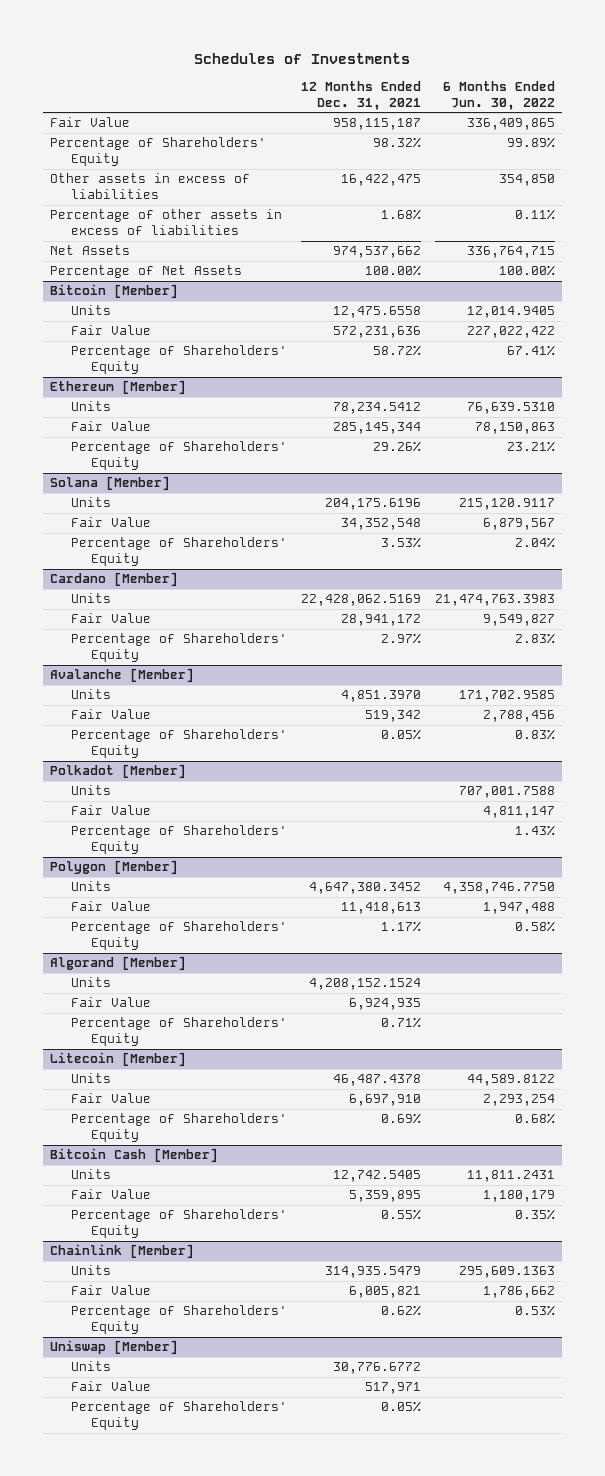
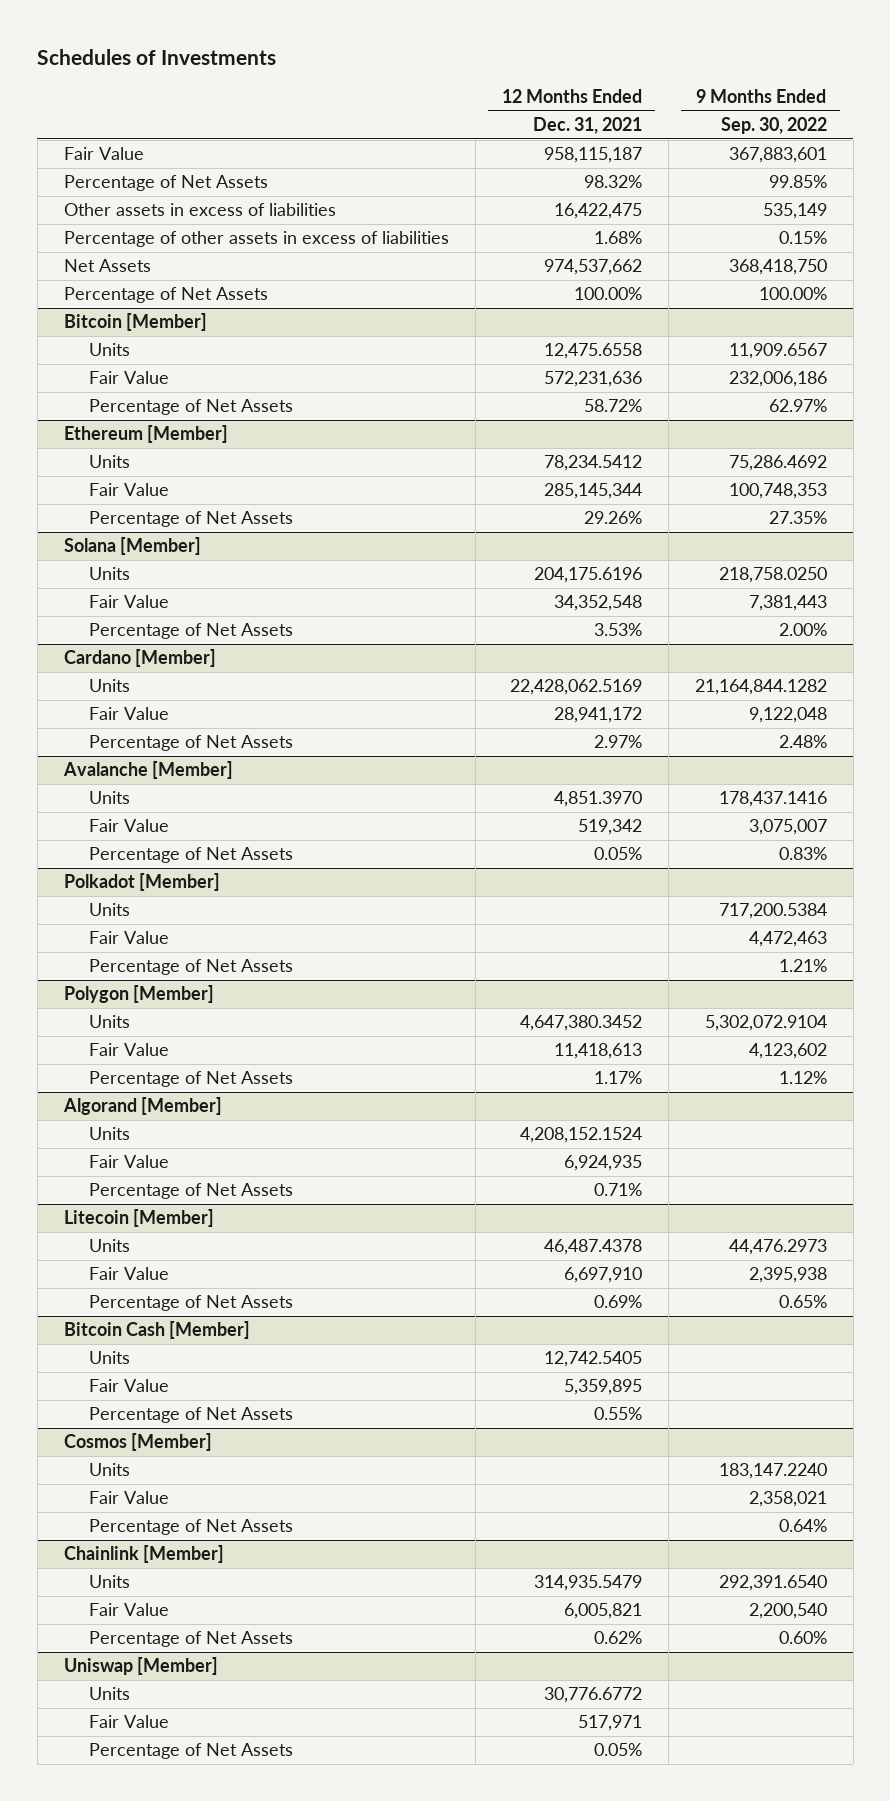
- | 12 Months Ended Dec. 31, 2021 | 6 Months Ended Jun. 30, 2022
+ | 12 Months Ended Dec. 31, 2021 | 9 Months Ended Sep. 30, 2022
- Percentage of Shareholders' Equity | 98.32% | 99.89%
+ Percentage of Net Assets | 98.32% | 99.85%
@ Bitcoin [Member]
- Percentage of Shareholders' Equity | 58.72% | 67.41%
+ Percentage of Net Assets | 58.72% | 62.97%
@ Ethereum [Member]
- Percentage of Shareholders' Equity | 29.26% | 23.21%
+ Percentage of Net Assets | 29.26% | 27.35%
@ Solana [Member]
- Percentage of Shareholders' Equity | 3.53% | 2.04%
+ Percentage of Net Assets | 3.53% | 2.00%
@ Cardano [Member]
- Percentage of Shareholders' Equity | 2.97% | 2.83%
+ Percentage of Net Assets | 2.97% | 2.48%
@ Avalanche [Member]
- Percentage of Shareholders' Equity | 0.05% | 0.83%
+ Percentage of Net Assets | 0.05% | 0.83%
@ Polkadot [Member]
- Percentage of Shareholders' Equity | | 1.43%
+ Percentage of Net Assets | | 1.21%
@ Polygon [Member]
- Percentage of Shareholders' Equity | 1.17% | 0.58%
+ Percentage of Net Assets | 1.17% | 1.12%
@ Algorand [Member]
- Percentage of Shareholders' Equity | 0.71% |
+ Percentage of Net Assets | 0.71% |
@ Litecoin [Member]
- Percentage of Shareholders' Equity | 0.69% | 0.68%
+ Percentage of Net Assets | 0.69% | 0.65%
@ Bitcoin Cash [Member]
- Percentage of Shareholders' Equity | 0.55% | 0.35%
+ Percentage of Net Assets | 0.55% |
+ Cosmos [Member]
+ Units | | 183,147.2240
+ Fair Value | | 2,358,021
+ Percentage of Net Assets | | 0.64%
@ Chainlink [Member]
- Percentage of Shareholders' Equity | 0.62% | 0.53%
+ Percentage of Net Assets | 0.62% | 0.60%
@ Uniswap [Member]
- Percentage of Shareholders' Equity | 0.05% |
+ Percentage of Net Assets | 0.05% |

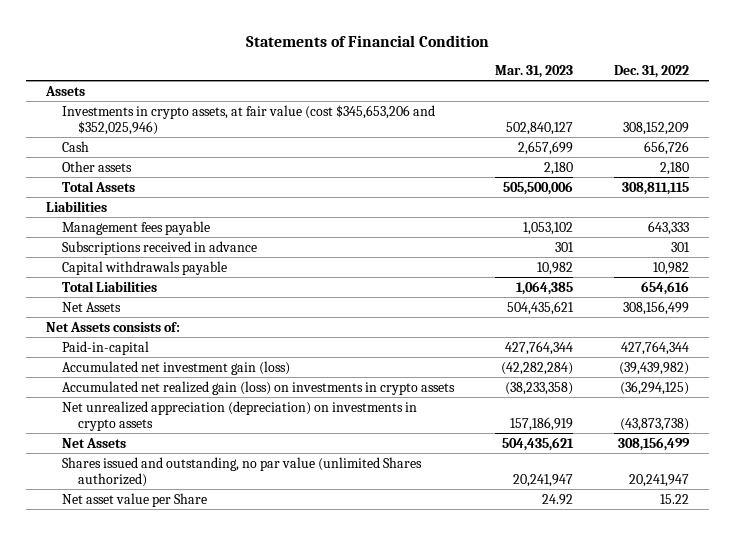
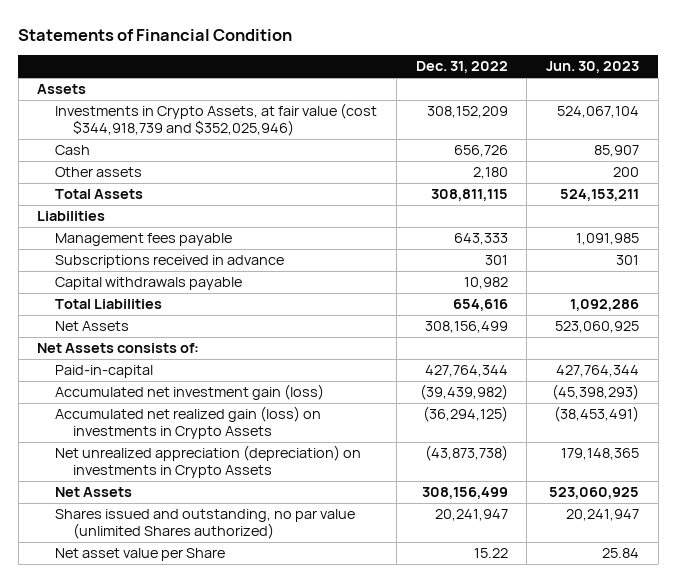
- | Mar. 31, 2023 | Dec. 31, 2022
+ | Dec. 31, 2022 | Jun. 30, 2023
- Investments in crypto assets, at fair value (cost $345,653,206 and $352,025,946) | 502,840,127 | 308,152,209
+ Investments in Crypto Assets, at fair value (cost $344,918,739 and $352,025,946) | 308,152,209 | 524,067,104
- Accumulated net realized gain (loss) on investments in crypto assets | (38,233,358) | (36,294,125)
- Net unrealized appreciation (depreciation) on investments in crypto assets | 157,186,919 | (43,873,738)
+ Accumulated net realized gain (loss) on investments in Crypto Assets | (36,294,125) | (38,453,491)
+ Net unrealized appreciation (depreciation) on investments in Crypto Assets | (43,873,738) | 179,148,365

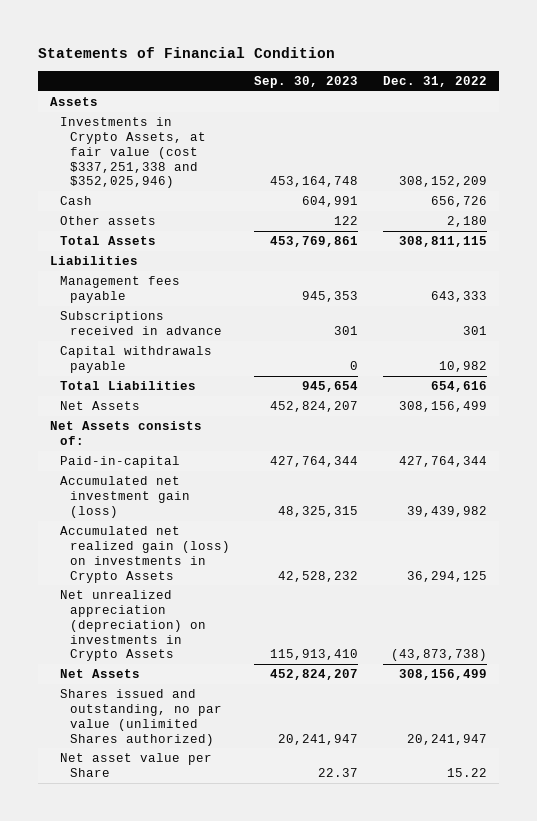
- | Dec. 31, 2022 | Jun. 30, 2023
+ | Sep. 30, 2023 | Dec. 31, 2022
- Investments in Crypto Assets, at fair value (cost $344,918,739 and $352,025,946) | 308,152,209 | 524,067,104
+ Investments in Crypto Assets, at fair value (cost $337,251,338 and $352,025,946) | 453,164,748 | 308,152,209
- Accumulated net investment gain (loss) | (39,439,982) | (45,398,293)
- Accumulated net realized gain (loss) on investments in Crypto Assets | (36,294,125) | (38,453,491)
+ Accumulated net investment gain (loss) | 48,325,315 | 39,439,982
+ Accumulated net realized gain (loss) on investments in Crypto Assets | 42,528,232 | 36,294,125

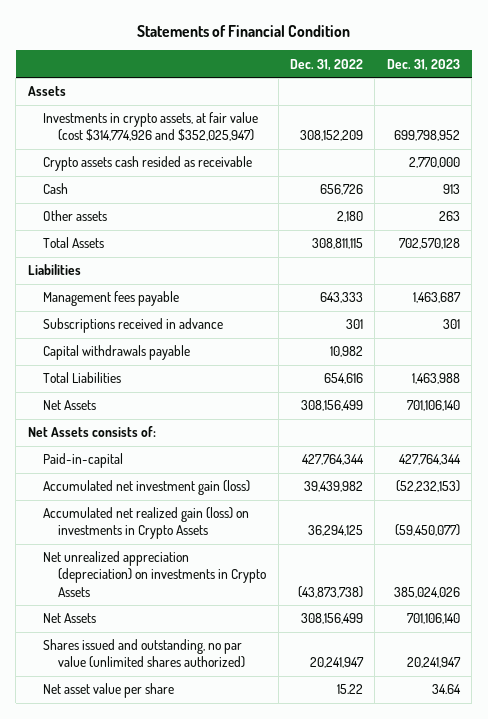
- | Sep. 30, 2023 | Dec. 31, 2022
+ | Dec. 31, 2022 | Dec. 31, 2023
- Investments in Crypto Assets, at fair value (cost $337,251,338 and $352,025,946) | 453,164,748 | 308,152,209
+ Investments in crypto assets, at fair value (cost $314,774,926 and $352,025,947) | 308,152,209 | 699,798,952
+ Crypto assets cash resided as receivable | | 2,770,000
- Shares issued and outstanding, no par value (unlimited Shares authorized) | 20,241,947 | 20,241,947
- Net asset value per Share | 22.37 | 15.22
+ Shares issued and outstanding, no par value (unlimited shares authorized) | 20,241,947 | 20,241,947
+ Net asset value per share | 15.22 | 34.64

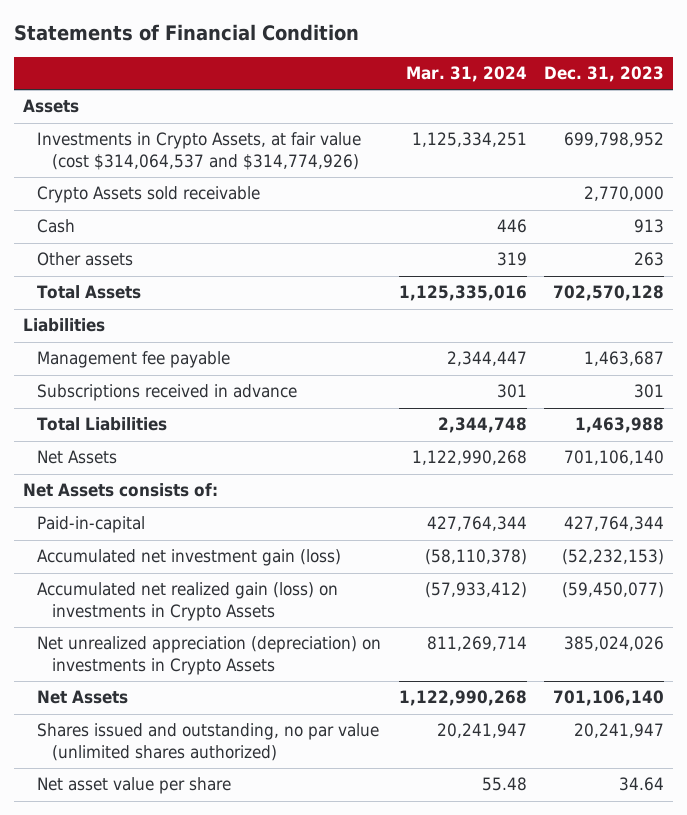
- | Dec. 31, 2022 | Dec. 31, 2023
+ | Mar. 31, 2024 | Dec. 31, 2023
- Investments in crypto assets, at fair value (cost $314,774,926 and $352,025,947) | 308,152,209 | 699,798,952
- Crypto assets cash resided as receivable | | 2,770,000
+ Investments in Crypto Assets, at fair value (cost $314,064,537 and $314,774,926) | 1,125,334,251 | 699,798,952
+ Crypto Assets sold receivable | | 2,770,000
- Management fees payable | 643,333 | 1,463,687
+ Management fee payable | 2,344,447 | 1,463,687
- Capital withdrawals payable | 10,982 |

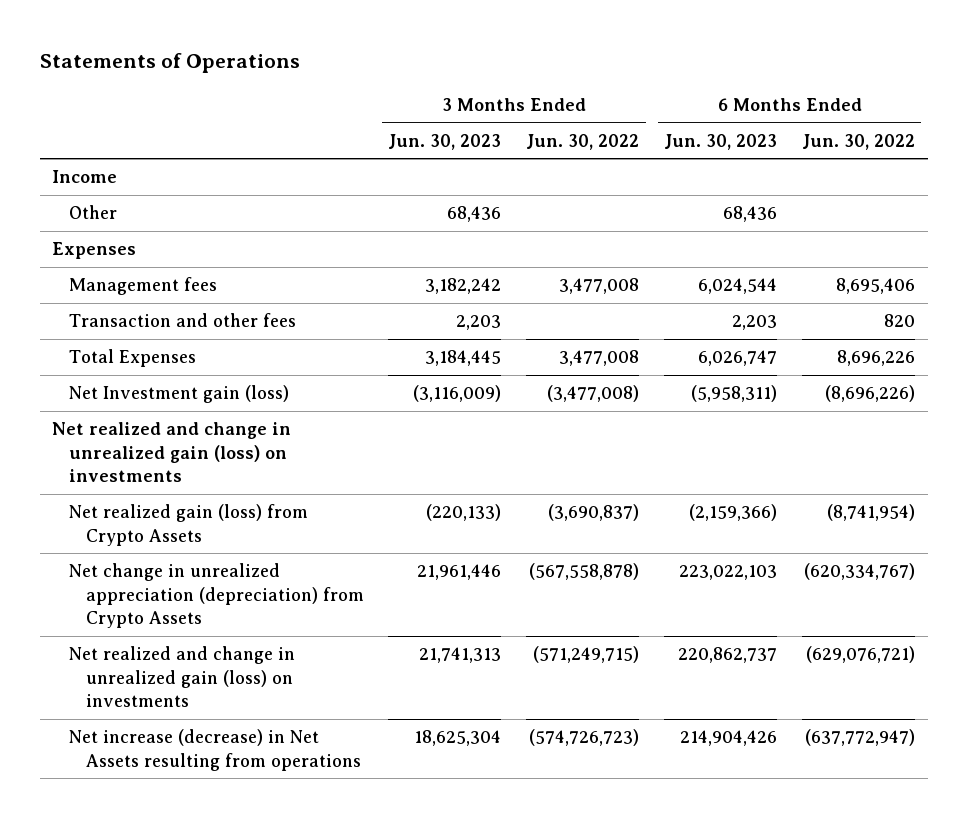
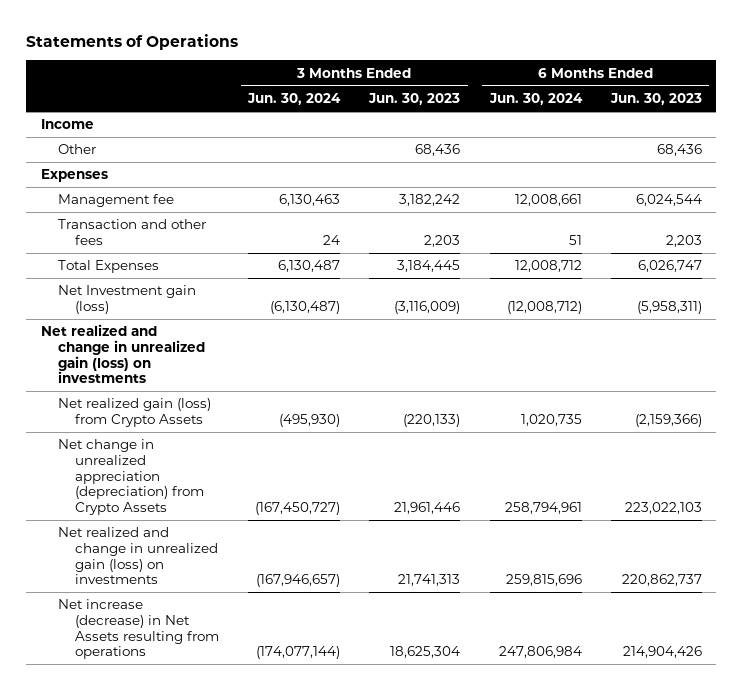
- | 3 Months Ended Jun. 30, 2023 | 3 Months Ended Jun. 30, 2022 | 6 Months Ended Jun. 30, 2023 | 6 Months Ended Jun. 30, 2022
+ | 3 Months Ended Jun. 30, 2024 | 3 Months Ended Jun. 30, 2023 | 6 Months Ended Jun. 30, 2024 | 6 Months Ended Jun. 30, 2023
- Management fees | 3,182,242 | 3,477,008 | 6,024,544 | 8,695,406
+ Management fee | 6,130,463 | 3,182,242 | 12,008,661 | 6,024,544

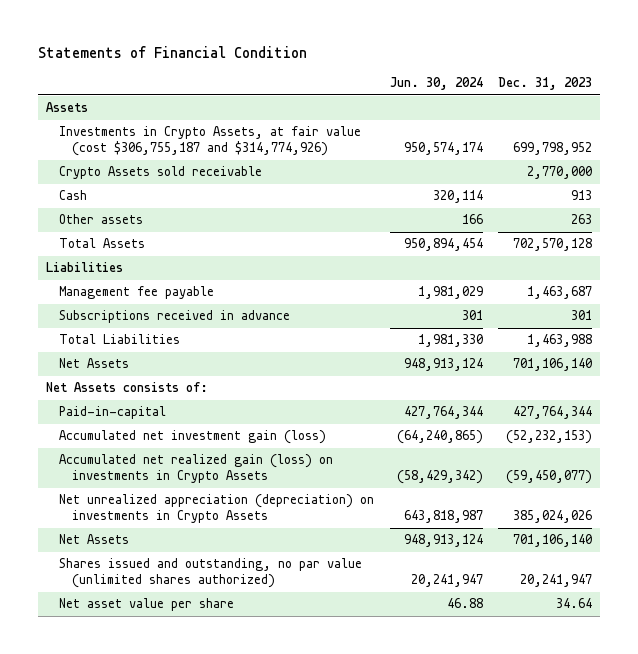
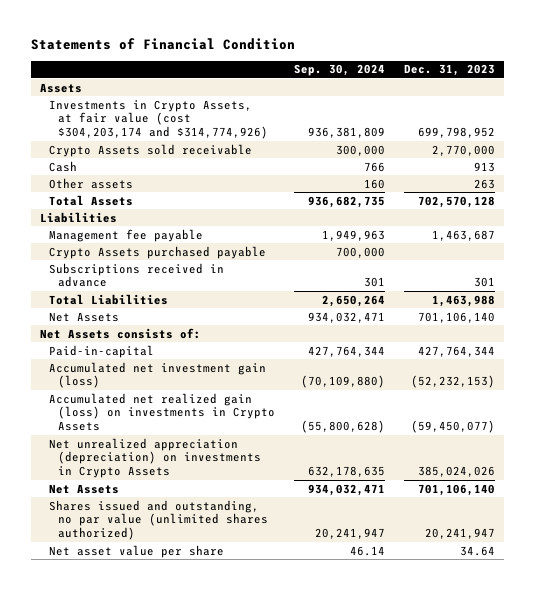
- | Jun. 30, 2024 | Dec. 31, 2023
+ | Sep. 30, 2024 | Dec. 31, 2023
- Investments in Crypto Assets, at fair value (cost $306,755,187 and $314,774,926) | 950,574,174 | 699,798,952
+ Investments in Crypto Assets, at fair value (cost $304,203,174 and $314,774,926) | 936,381,809 | 699,798,952
+ Crypto Assets purchased payable | 700,000 |

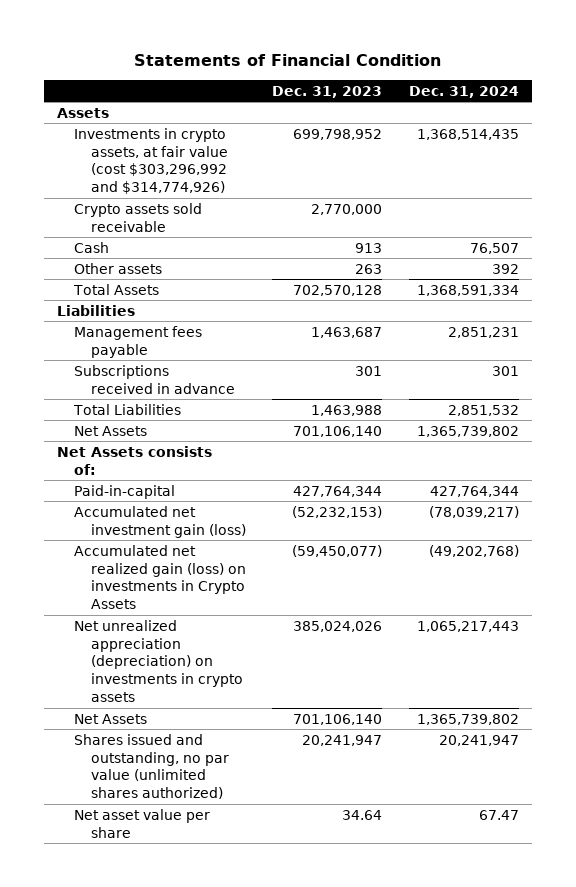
- | Sep. 30, 2024 | Dec. 31, 2023
+ | Dec. 31, 2023 | Dec. 31, 2024
- Investments in Crypto Assets, at fair value (cost $304,203,174 and $314,774,926) | 936,381,809 | 699,798,952
- Crypto Assets sold receivable | 300,000 | 2,770,000
+ Investments in crypto assets, at fair value (cost $303,296,992 and $314,774,926) | 699,798,952 | 1,368,514,435
+ Crypto assets sold receivable | 2,770,000 |
- Management fee payable | 1,949,963 | 1,463,687
- Crypto Assets purchased payable | 700,000 |
+ Management fees payable | 1,463,687 | 2,851,231
- Net unrealized appreciation (depreciation) on investments in Crypto Assets | 632,178,635 | 385,024,026
+ Net unrealized appreciation (depreciation) on investments in crypto assets | 385,024,026 | 1,065,217,443

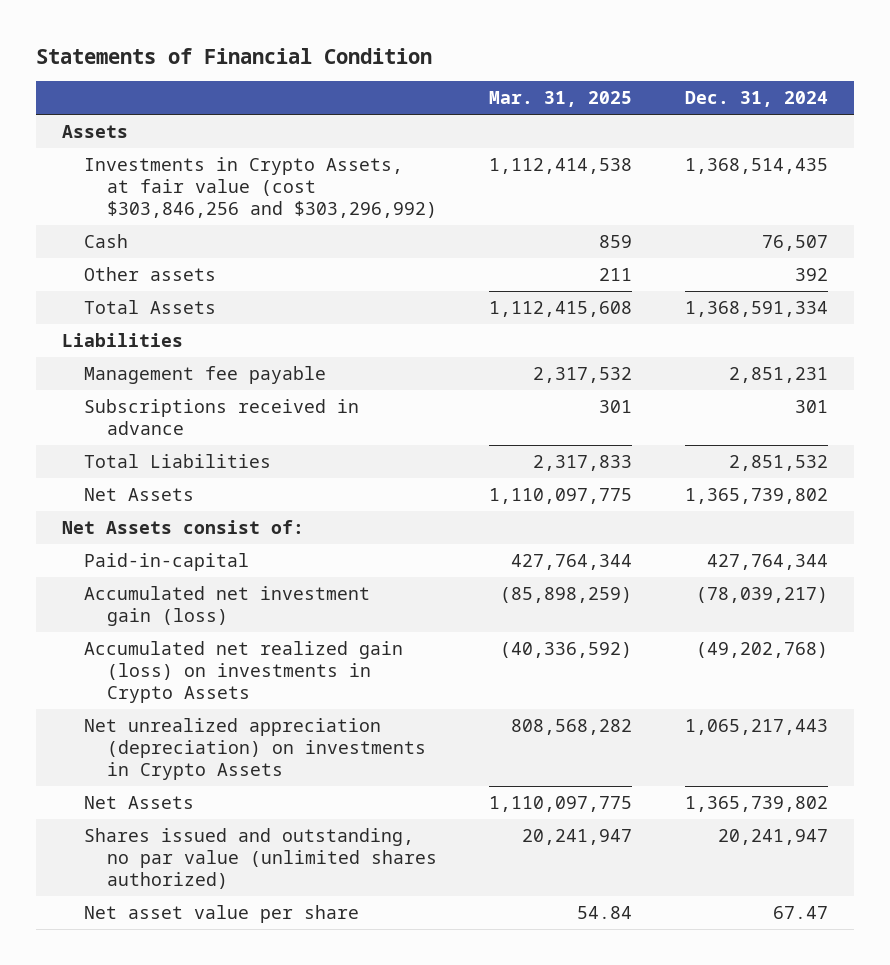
- | Dec. 31, 2023 | Dec. 31, 2024
+ | Mar. 31, 2025 | Dec. 31, 2024
- Investments in crypto assets, at fair value (cost $303,296,992 and $314,774,926) | 699,798,952 | 1,368,514,435
- Crypto assets sold receivable | 2,770,000 |
+ Investments in Crypto Assets, at fair value (cost $303,846,256 and $303,296,992) | 1,112,414,538 | 1,368,514,435
- Management fees payable | 1,463,687 | 2,851,231
+ Management fee payable | 2,317,532 | 2,851,231
- Net Assets consists of:
+ Net Assets consist of:
- Net unrealized appreciation (depreciation) on investments in crypto assets | 385,024,026 | 1,065,217,443
+ Net unrealized appreciation (depreciation) on investments in Crypto Assets | 808,568,282 | 1,065,217,443

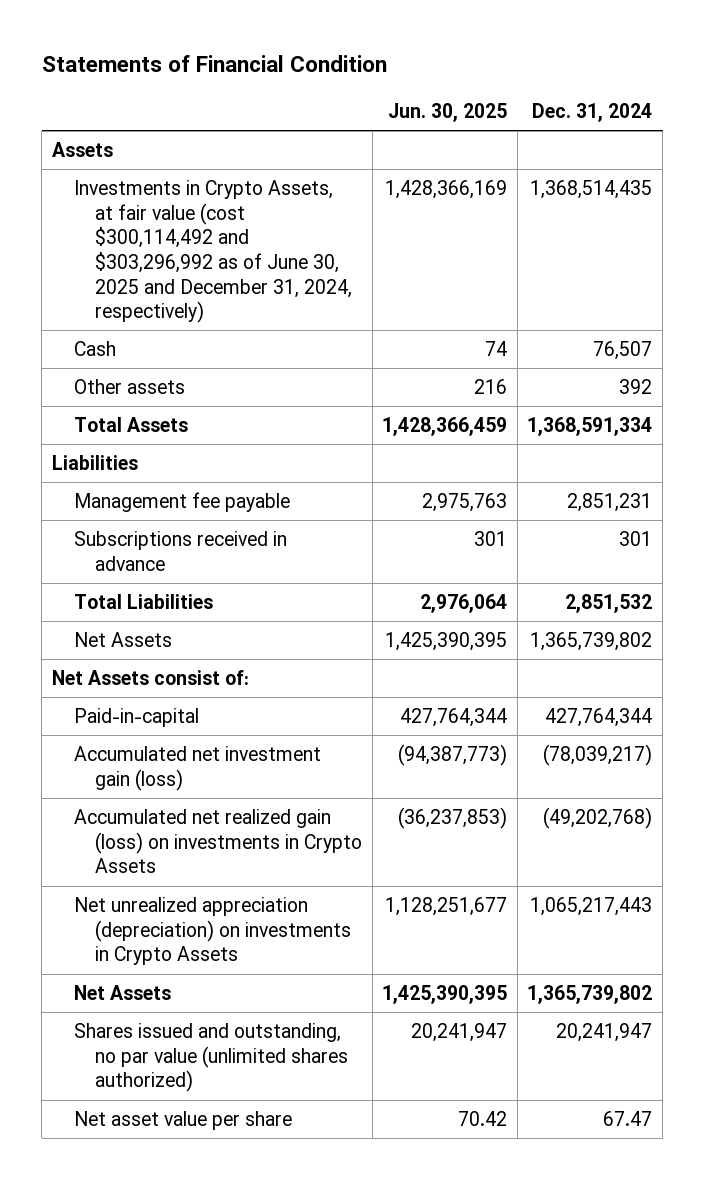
- | Mar. 31, 2025 | Dec. 31, 2024
+ | Jun. 30, 2025 | Dec. 31, 2024
- Investments in Crypto Assets, at fair value (cost $303,846,256 and $303,296,992) | 1,112,414,538 | 1,368,514,435
+ Investments in Crypto Assets, at fair value (cost $300,114,492 and $303,296,992 as of June 30, 2025 and December 31, 2024, respectively) | 1,428,366,169 | 1,368,514,435

